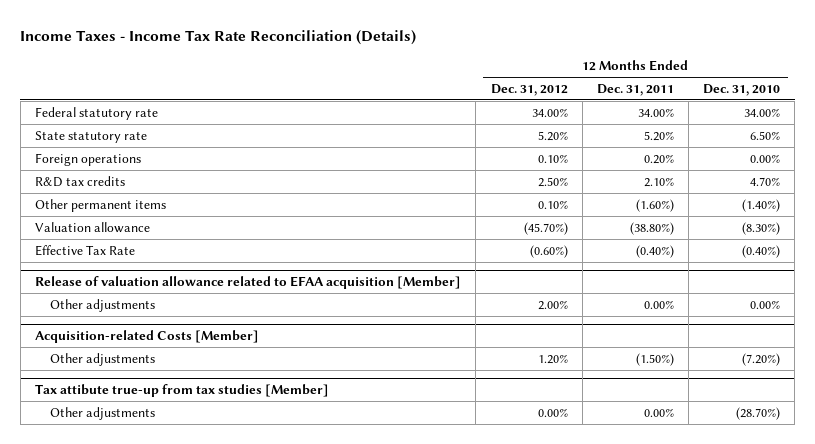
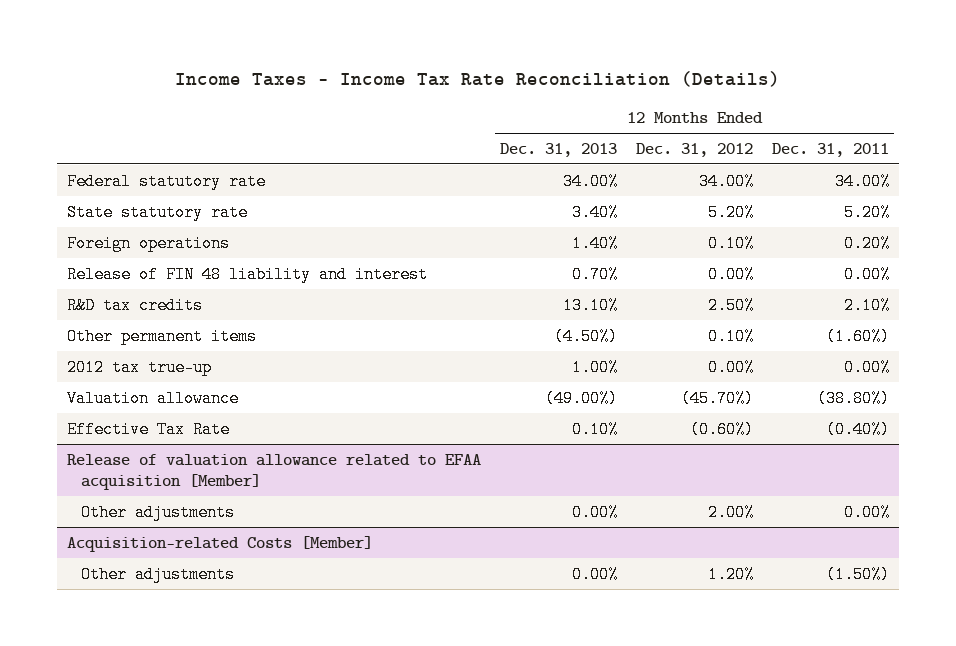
- | 12 Months Ended Dec. 31, 2012 | 12 Months Ended Dec. 31, 2011 | 12 Months Ended Dec. 31, 2010
+ | 12 Months Ended Dec. 31, 2013 | 12 Months Ended Dec. 31, 2012 | 12 Months Ended Dec. 31, 2011
+ Release of FIN 48 liability and interest | 0.70% | 0.00% | 0.00%
+ 2012 tax true-up | 1.00% | 0.00% | 0.00%
- Tax attibute true-up from tax studies [Member]
- Other adjustments | 0.00% | 0.00% | (28.70%)

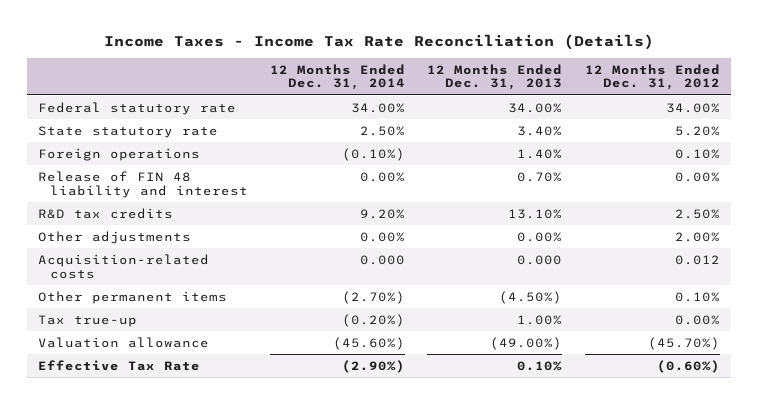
- | 12 Months Ended Dec. 31, 2013 | 12 Months Ended Dec. 31, 2012 | 12 Months Ended Dec. 31, 2011
+ | 12 Months Ended Dec. 31, 2014 | 12 Months Ended Dec. 31, 2013 | 12 Months Ended Dec. 31, 2012
+ Other adjustments | 0.00% | 0.00% | 2.00%
+ Acquisition-related costs | 0.000 | 0.000 | 0.012
- 2012 tax true-up | 1.00% | 0.00% | 0.00%
+ Tax true-up | (0.20%) | 1.00% | 0.00%
- Release of valuation allowance related to EFAA acquisition [Member]
- Other adjustments | 0.00% | 2.00% | 0.00%
- Acquisition-related Costs [Member]
- Other adjustments | 0.00% | 1.20% | (1.50%)

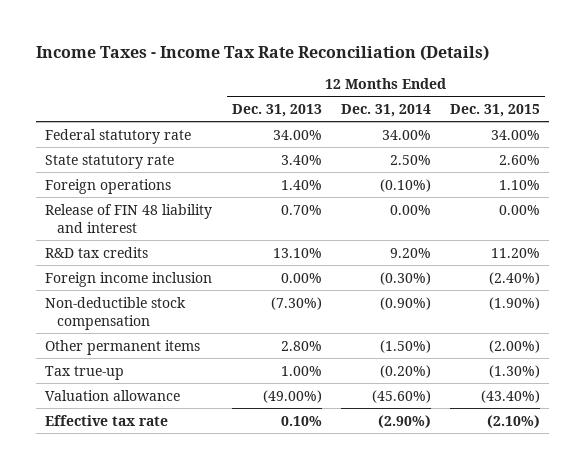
- | 12 Months Ended Dec. 31, 2014 | 12 Months Ended Dec. 31, 2013 | 12 Months Ended Dec. 31, 2012
+ | 12 Months Ended Dec. 31, 2013 | 12 Months Ended Dec. 31, 2014 | 12 Months Ended Dec. 31, 2015
- Other adjustments | 0.00% | 0.00% | 2.00%
- Acquisition-related costs | 0.000 | 0.000 | 0.012
- Other permanent items | (2.70%) | (4.50%) | 0.10%
+ Foreign income inclusion | 0.00% | (0.30%) | (2.40%)
+ Non-deductible stock compensation | (7.30%) | (0.90%) | (1.90%)
+ Other permanent items | 2.80% | (1.50%) | (2.00%)
- Effective Tax Rate | (2.90%) | 0.10% | (0.60%)
+ Effective tax rate | 0.10% | (2.90%) | (2.10%)

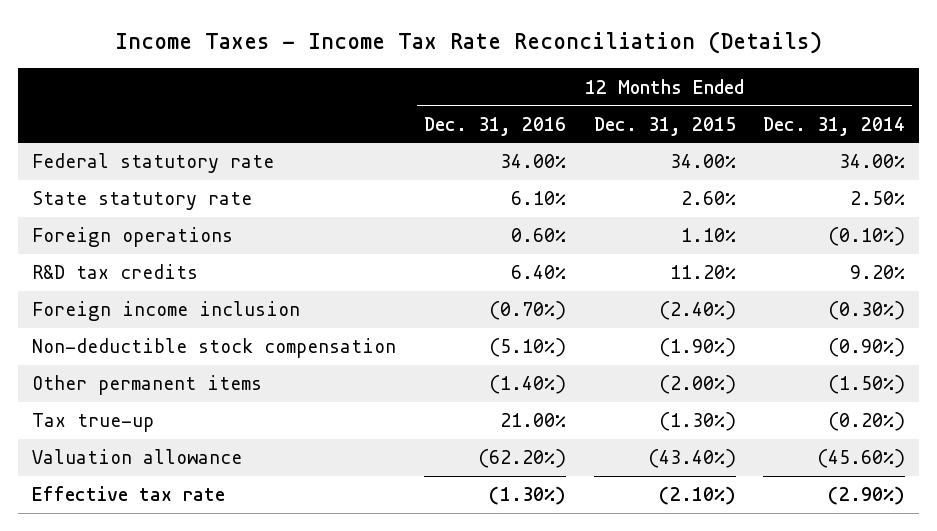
- | 12 Months Ended Dec. 31, 2013 | 12 Months Ended Dec. 31, 2014 | 12 Months Ended Dec. 31, 2015
+ | 12 Months Ended Dec. 31, 2016 | 12 Months Ended Dec. 31, 2015 | 12 Months Ended Dec. 31, 2014
- Release of FIN 48 liability and interest | 0.70% | 0.00% | 0.00%

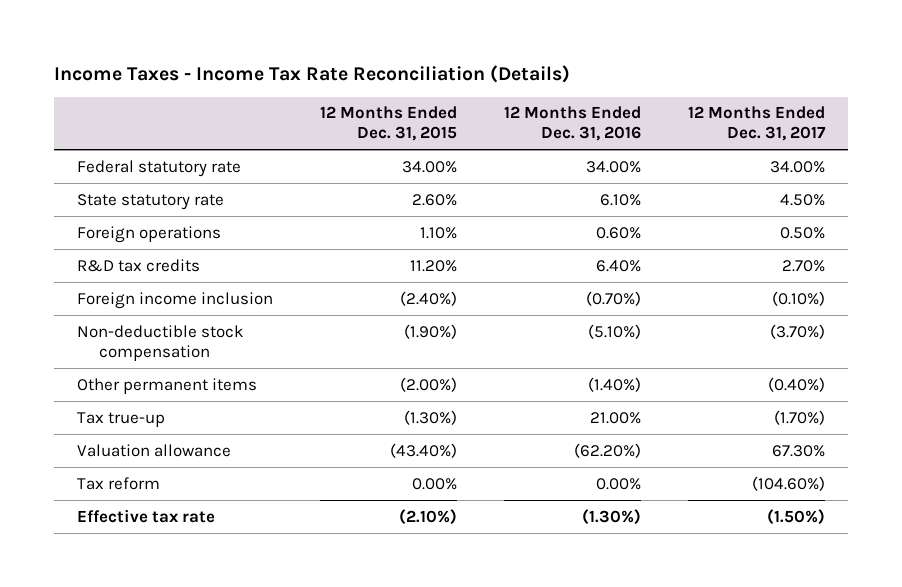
- | 12 Months Ended Dec. 31, 2016 | 12 Months Ended Dec. 31, 2015 | 12 Months Ended Dec. 31, 2014
+ | 12 Months Ended Dec. 31, 2015 | 12 Months Ended Dec. 31, 2016 | 12 Months Ended Dec. 31, 2017
+ Tax reform | 0.00% | 0.00% | (104.60%)

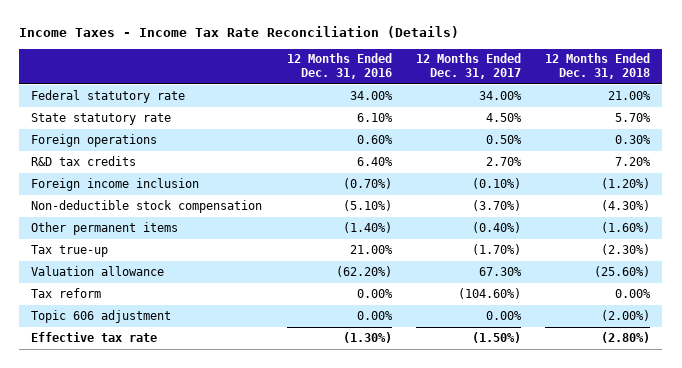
- | 12 Months Ended Dec. 31, 2015 | 12 Months Ended Dec. 31, 2016 | 12 Months Ended Dec. 31, 2017
+ | 12 Months Ended Dec. 31, 2016 | 12 Months Ended Dec. 31, 2017 | 12 Months Ended Dec. 31, 2018
+ Topic 606 adjustment | 0.00% | 0.00% | (2.00%)

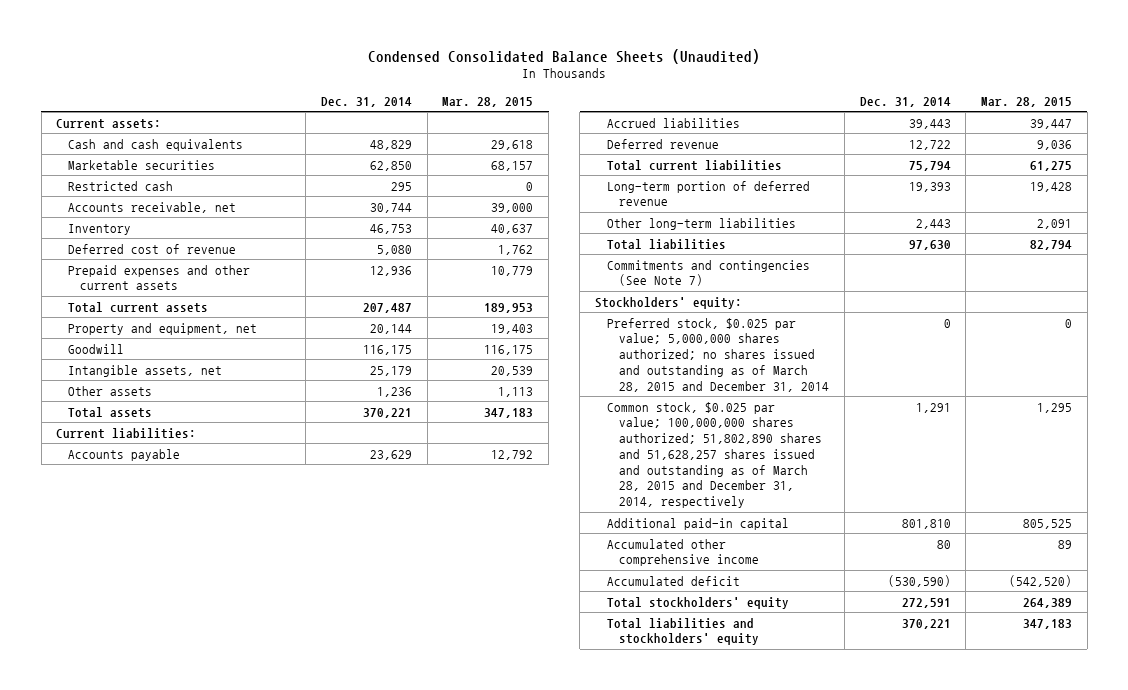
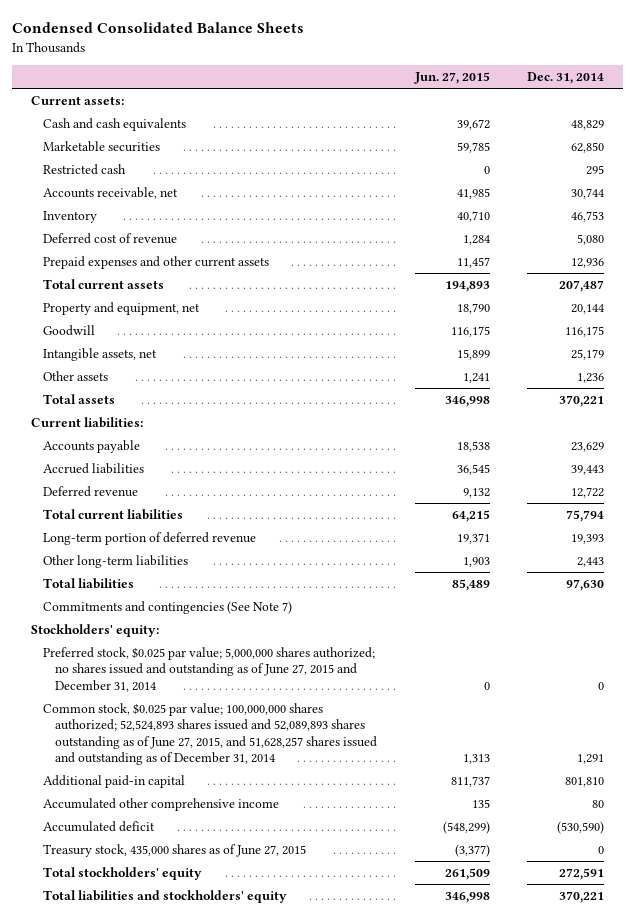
- Condensed Consolidated Balance Sheets (Unaudited)
+ Condensed Consolidated Balance Sheets
- | Dec. 31, 2014 | Mar. 28, 2015
+ | Jun. 27, 2015 | Dec. 31, 2014
- Preferred stock, $0.025 par value; 5,000,000 shares authorized; no shares issued and outstanding as of March 28, 2015 and December 31, 2014 | 0 | 0
- Common stock, $0.025 par value; 100,000,000 shares authorized; 51,802,890 shares and 51,628,257 shares issued and outstanding as of March 28, 2015 and December 31, 2014, respectively | 1,291 | 1,295
+ Preferred stock, $0.025 par value; 5,000,000 shares authorized; no shares issued and outstanding as of June 27, 2015 and December 31, 2014 | 0 | 0
+ Common stock, $0.025 par value; 100,000,000 shares authorized; 52,524,893 shares issued and 52,089,893 shares outstanding as of June 27, 2015, and 51,628,257 shares issued and outstanding as of December 31, 2014 | 1,313 | 1,291
+ Treasury stock, 435,000 shares as of June 27, 2015 | (3,377) | 0

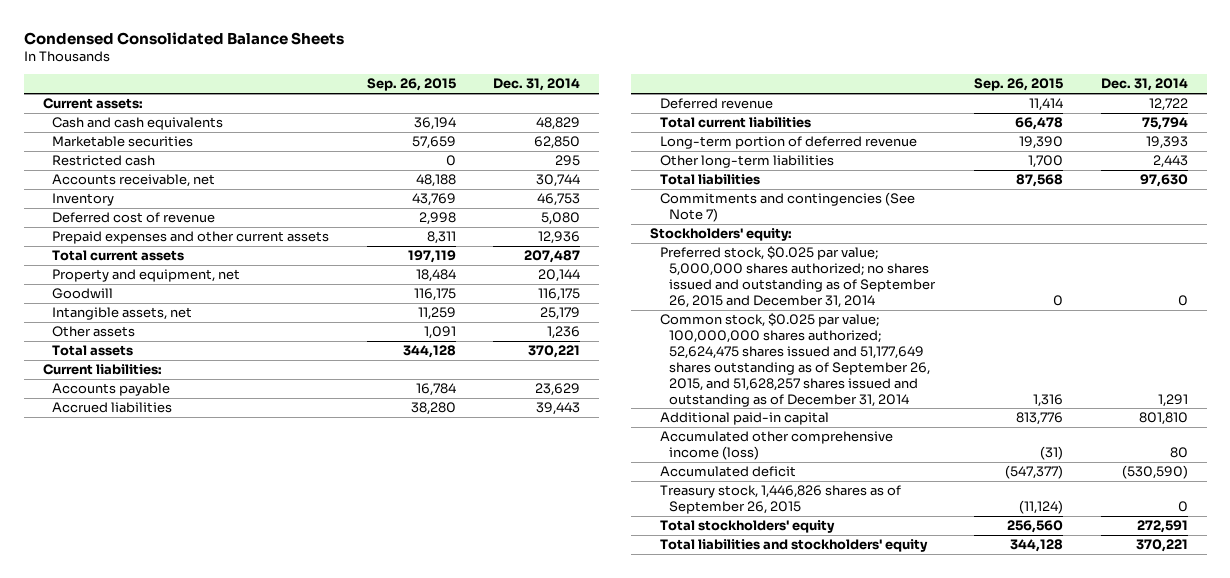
- | Jun. 27, 2015 | Dec. 31, 2014
+ | Sep. 26, 2015 | Dec. 31, 2014
- Preferred stock, $0.025 par value; 5,000,000 shares authorized; no shares issued and outstanding as of June 27, 2015 and December 31, 2014 | 0 | 0
- Common stock, $0.025 par value; 100,000,000 shares authorized; 52,524,893 shares issued and 52,089,893 shares outstanding as of June 27, 2015, and 51,628,257 shares issued and outstanding as of December 31, 2014 | 1,313 | 1,291
+ Preferred stock, $0.025 par value; 5,000,000 shares authorized; no shares issued and outstanding as of September 26, 2015 and December 31, 2014 | 0 | 0
+ Common stock, $0.025 par value; 100,000,000 shares authorized; 52,624,475 shares issued and 51,177,649 shares outstanding as of September 26, 2015, and 51,628,257 shares issued and outstanding as of December 31, 2014 | 1,316 | 1,291
- Accumulated other comprehensive income | 135 | 80
+ Accumulated other comprehensive income (loss) | (31) | 80
- Treasury stock, 435,000 shares as of June 27, 2015 | (3,377) | 0
+ Treasury stock, 1,446,826 shares as of September 26, 2015 | (11,124) | 0

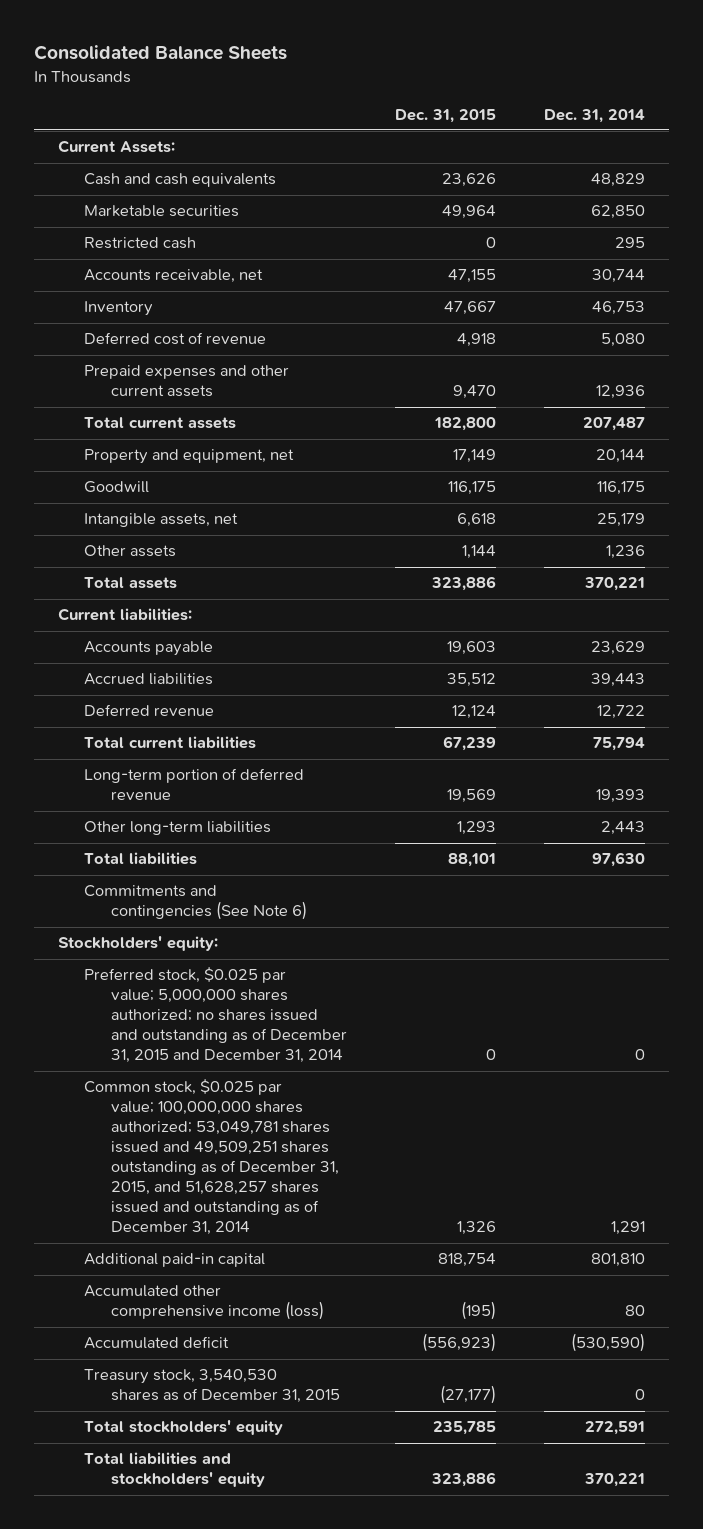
- Condensed Consolidated Balance Sheets
+ Consolidated Balance Sheets
- | Sep. 26, 2015 | Dec. 31, 2014
+ | Dec. 31, 2015 | Dec. 31, 2014
- Current assets:
+ Current Assets:
- Commitments and contingencies (See Note 7)
+ Commitments and contingencies (See Note 6)
- Preferred stock, $0.025 par value; 5,000,000 shares authorized; no shares issued and outstanding as of September 26, 2015 and December 31, 2014 | 0 | 0
- Common stock, $0.025 par value; 100,000,000 shares authorized; 52,624,475 shares issued and 51,177,649 shares outstanding as of September 26, 2015, and 51,628,257 shares issued and outstanding as of December 31, 2014 | 1,316 | 1,291
+ Preferred stock, $0.025 par value; 5,000,000 shares authorized; no shares issued and outstanding as of December 31, 2015 and December 31, 2014 | 0 | 0
+ Common stock, $0.025 par value; 100,000,000 shares authorized; 53,049,781 shares issued and 49,509,251 shares outstanding as of December 31, 2015, and 51,628,257 shares issued and outstanding as of December 31, 2014 | 1,326 | 1,291
- Treasury stock, 1,446,826 shares as of September 26, 2015 | (11,124) | 0
+ Treasury stock, 3,540,530 shares as of December 31, 2015 | (27,177) | 0

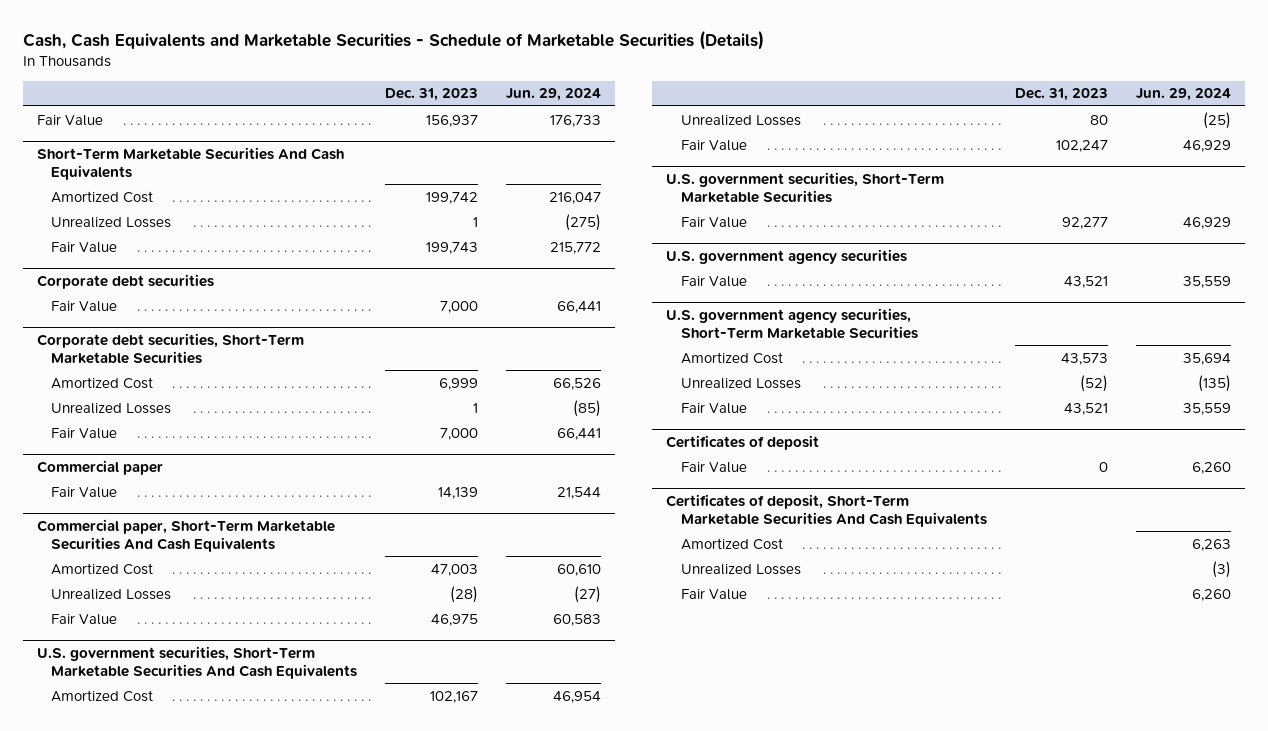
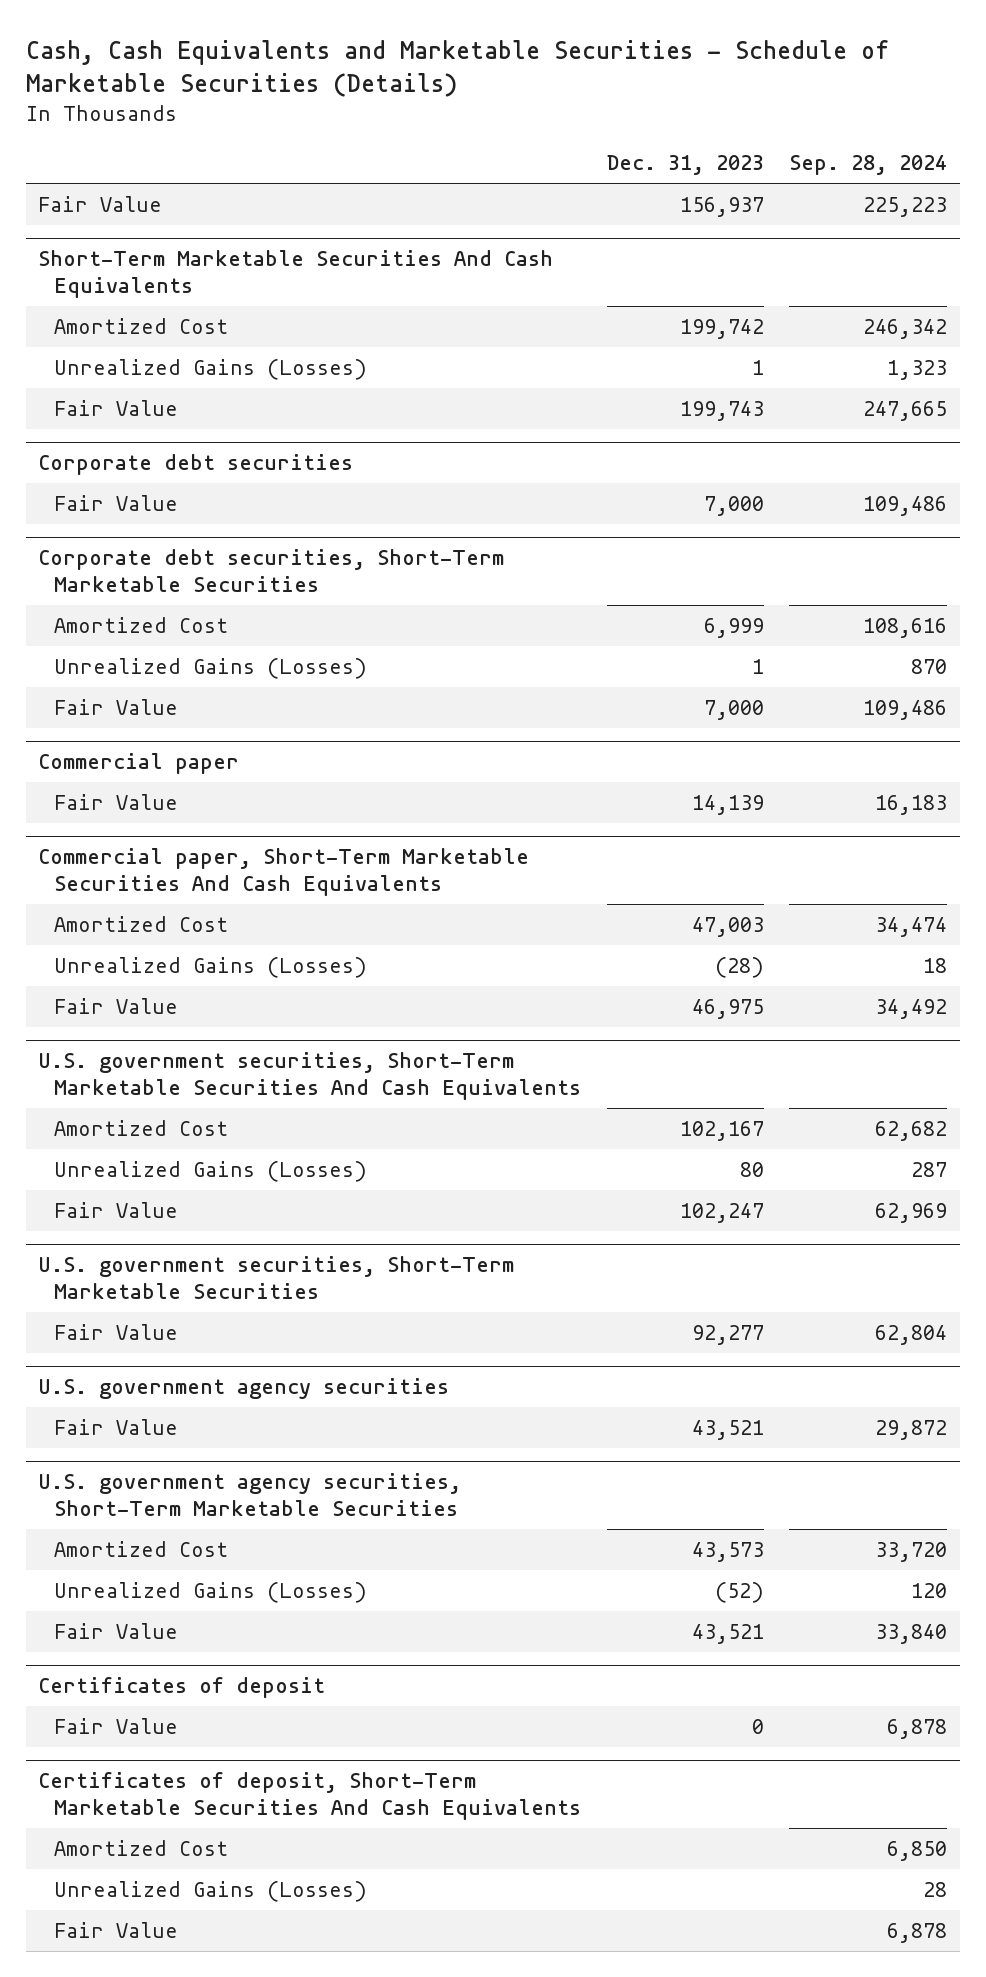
- | Dec. 31, 2023 | Jun. 29, 2024
+ | Dec. 31, 2023 | Sep. 28, 2024
@ Short-Term Marketable Securities And Cash Equivalents
- Unrealized Losses | 1 | (275)
+ Unrealized Gains (Losses) | 1 | 1,323
@ Corporate debt securities, Short-Term Marketable Securities
- Unrealized Losses | 1 | (85)
+ Unrealized Gains (Losses) | 1 | 870
@ Commercial paper, Short-Term Marketable Securities And Cash Equivalents
- Unrealized Losses | (28) | (27)
+ Unrealized Gains (Losses) | (28) | 18
@ U.S. government securities, Short-Term Marketable Securities And Cash Equivalents
- Unrealized Losses | 80 | (25)
+ Unrealized Gains (Losses) | 80 | 287
@ U.S. government agency securities, Short-Term Marketable Securities
- Unrealized Losses | (52) | (135)
+ Unrealized Gains (Losses) | (52) | 120
@ Certificates of deposit, Short-Term Marketable Securities And Cash Equivalents
- Unrealized Losses | | (3)
+ Unrealized Gains (Losses) | | 28

